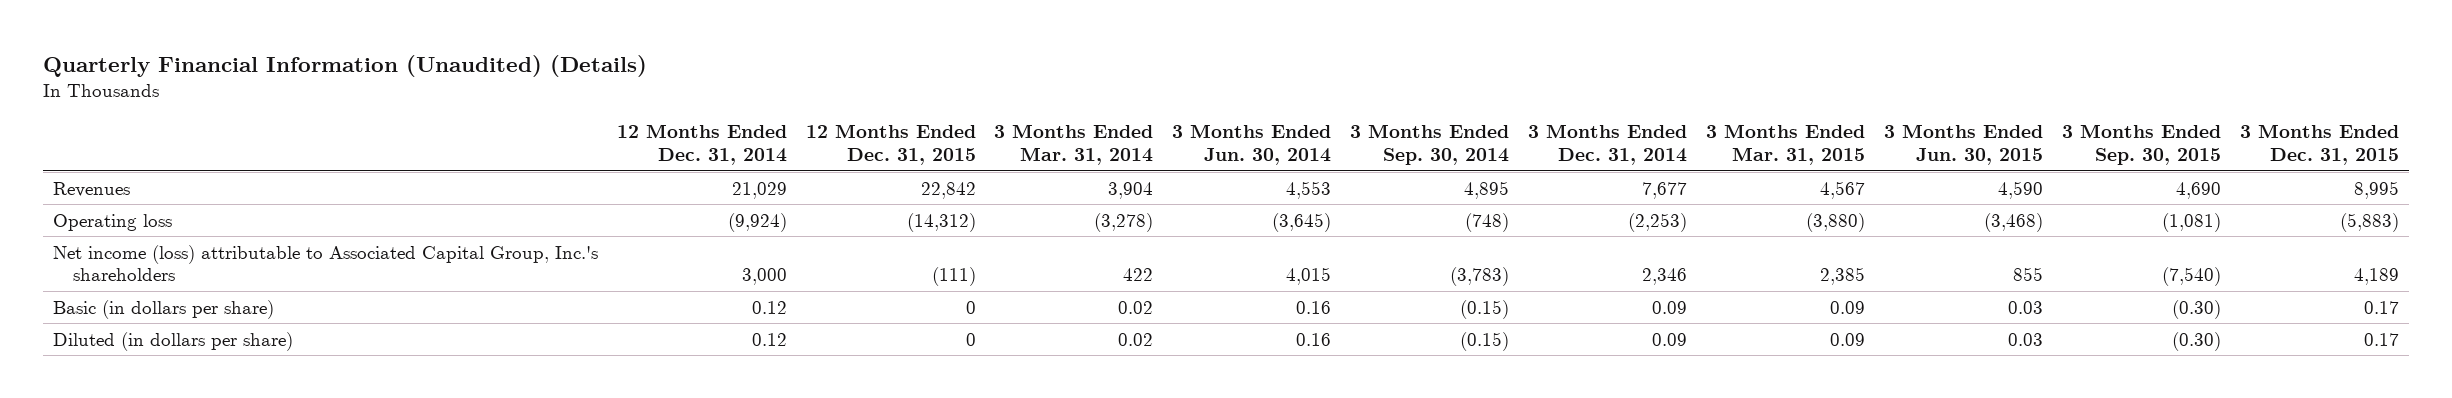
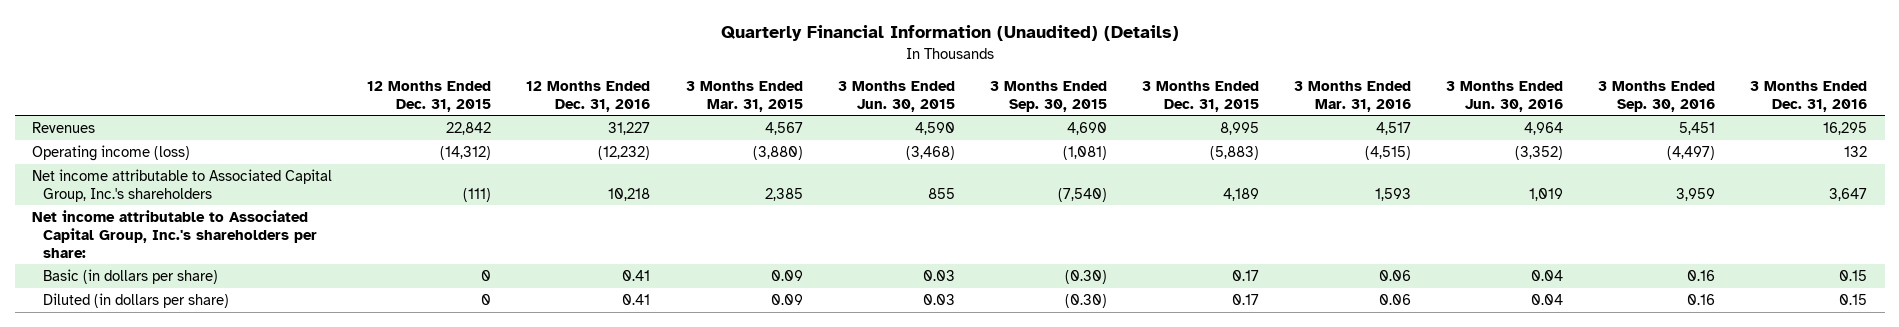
- | 12 Months Ended Dec. 31, 2014 | 12 Months Ended Dec. 31, 2015 | 3 Months Ended Mar. 31, 2014 | 3 Months Ended Jun. 30, 2014 | 3 Months Ended Sep. 30, 2014 | 3 Months Ended Dec. 31, 2014 | 3 Months Ended Mar. 31, 2015 | 3 Months Ended Jun. 30, 2015 | 3 Months Ended Sep. 30, 2015 | 3 Months Ended Dec. 31, 2015
+ | 12 Months Ended Dec. 31, 2015 | 12 Months Ended Dec. 31, 2016 | 3 Months Ended Mar. 31, 2015 | 3 Months Ended Jun. 30, 2015 | 3 Months Ended Sep. 30, 2015 | 3 Months Ended Dec. 31, 2015 | 3 Months Ended Mar. 31, 2016 | 3 Months Ended Jun. 30, 2016 | 3 Months Ended Sep. 30, 2016 | 3 Months Ended Dec. 31, 2016
- Operating loss | (9,924) | (14,312) | (3,278) | (3,645) | (748) | (2,253) | (3,880) | (3,468) | (1,081) | (5,883)
- Net income (loss) attributable to Associated Capital Group, Inc.'s shareholders | 3,000 | (111) | 422 | 4,015 | (3,783) | 2,346 | 2,385 | 855 | (7,540) | 4,189
+ Operating income (loss) | (14,312) | (12,232) | (3,880) | (3,468) | (1,081) | (5,883) | (4,515) | (3,352) | (4,497) | 132
+ Net income attributable to Associated Capital Group, Inc.'s shareholders | (111) | 10,218 | 2,385 | 855 | (7,540) | 4,189 | 1,593 | 1,019 | 3,959 | 3,647
+ Net income attributable to Associated Capital Group, Inc.'s shareholders per share:

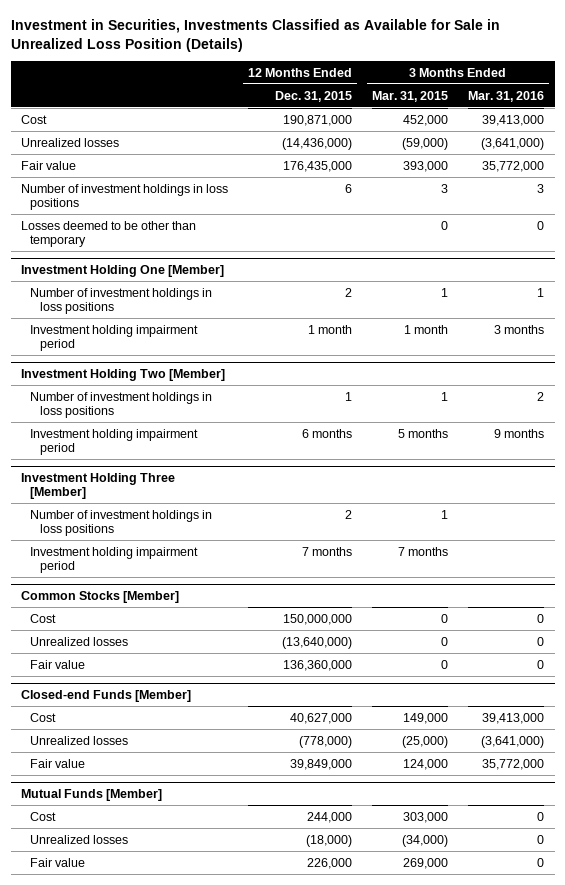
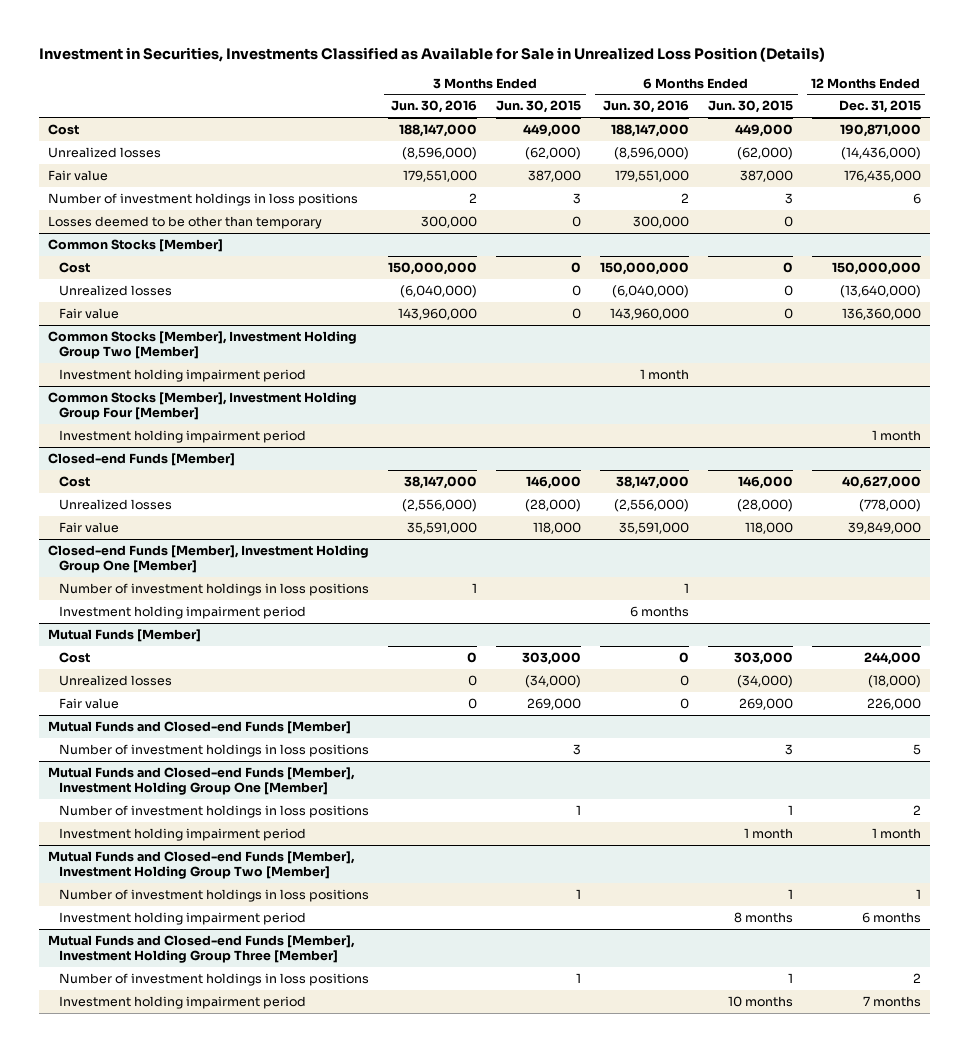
- | 12 Months Ended Dec. 31, 2015 | 3 Months Ended Mar. 31, 2015 | 3 Months Ended Mar. 31, 2016
+ | 3 Months Ended Jun. 30, 2016 | 3 Months Ended Jun. 30, 2015 | 6 Months Ended Jun. 30, 2016 | 6 Months Ended Jun. 30, 2015 | 12 Months Ended Dec. 31, 2015
- Investment Holding One [Member]
- Number of investment holdings in loss positions | 2 | 1 | 1
- Investment holding impairment period | 1 month | 1 month | 3 months
- Investment Holding Two [Member]
- Number of investment holdings in loss positions | 1 | 1 | 2
- Investment holding impairment period | 6 months | 5 months | 9 months
- Investment Holding Three [Member]
- Number of investment holdings in loss positions | 2 | 1 |
- Investment holding impairment period | 7 months | 7 months |
+ Common Stocks [Member], Investment Holding Group Two [Member]
+ Investment holding impairment period | | | 1 month | |
+ Common Stocks [Member], Investment Holding Group Four [Member]
+ Investment holding impairment period | | | | | 1 month
+ Closed-end Funds [Member], Investment Holding Group One [Member]
+ Number of investment holdings in loss positions | 1 | | 1 | |
+ Investment holding impairment period | | | 6 months | |
+ Mutual Funds and Closed-end Funds [Member]
+ Number of investment holdings in loss positions | | 3 | | 3 | 5
+ Mutual Funds and Closed-end Funds [Member], Investment Holding Group One [Member]
+ Number of investment holdings in loss positions | | 1 | | 1 | 2
+ Investment holding impairment period | | | | 1 month | 1 month
+ Mutual Funds and Closed-end Funds [Member], Investment Holding Group Two [Member]
+ Number of investment holdings in loss positions | | 1 | | 1 | 1
+ Investment holding impairment period | | | | 8 months | 6 months
+ Mutual Funds and Closed-end Funds [Member], Investment Holding Group Three [Member]
+ Number of investment holdings in loss positions | | 1 | | 1 | 2
+ Investment holding impairment period | | | | 10 months | 7 months

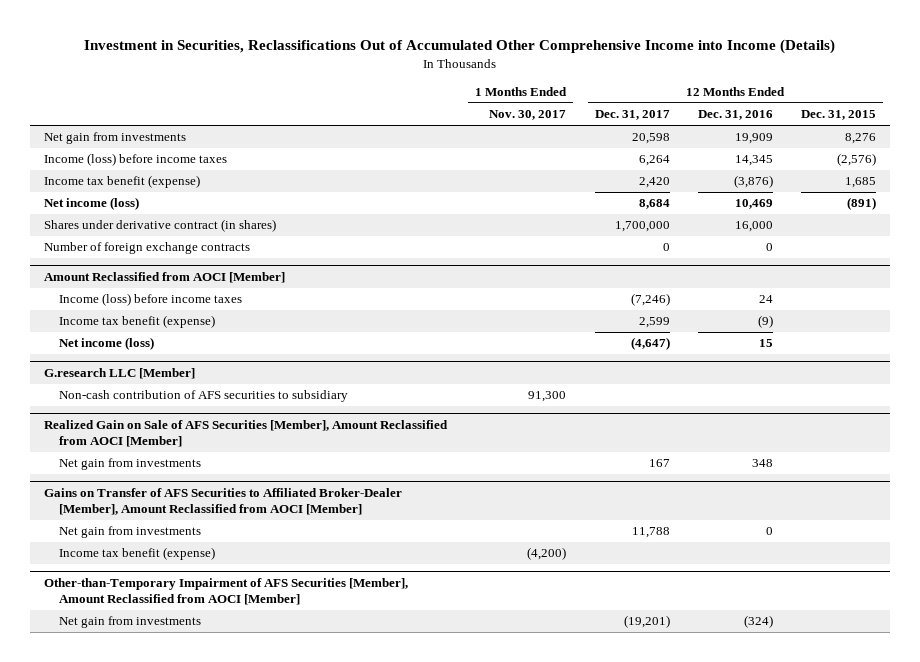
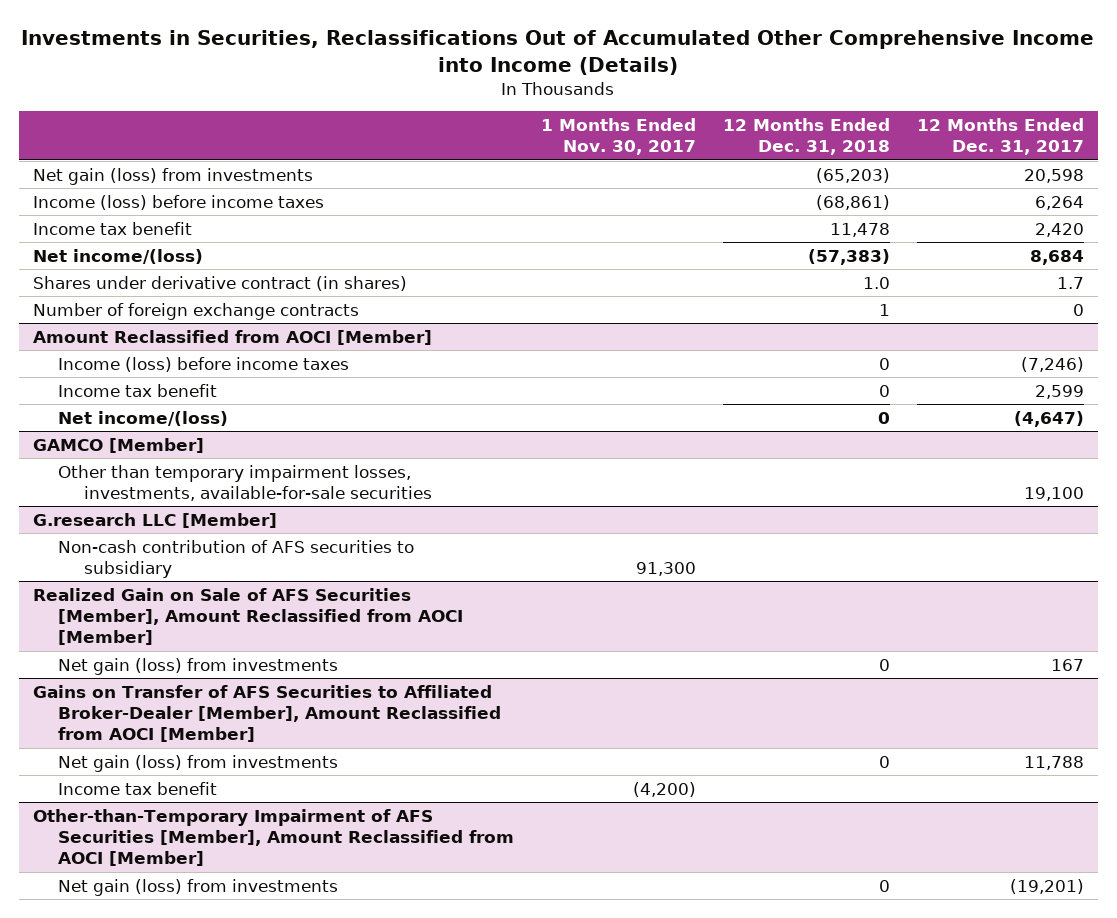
- Investment in Securities, Reclassifications Out of Accumulated Other Comprehensive Income into Income (Details)
+ Investments in Securities, Reclassifications Out of Accumulated Other Comprehensive Income into Income (Details)
- | 1 Months Ended Nov. 30, 2017 | 12 Months Ended Dec. 31, 2017 | 12 Months Ended Dec. 31, 2016 | 12 Months Ended Dec. 31, 2015
+ | 1 Months Ended Nov. 30, 2017 | 12 Months Ended Dec. 31, 2018 | 12 Months Ended Dec. 31, 2017
- Net gain from investments | | 20,598 | 19,909 | 8,276
+ Net gain (loss) from investments | | (65,203) | 20,598
- Income tax benefit (expense) | | 2,420 | (3,876) | 1,685
- Net income (loss) | | 8,684 | 10,469 | (891)
- Shares under derivative contract (in shares) | | 1,700,000 | 16,000 |
+ Income tax benefit | | 11,478 | 2,420
+ Net income/(loss) | | (57,383) | 8,684
+ Shares under derivative contract (in shares) | | 1.0 | 1.7
@ Amount Reclassified from AOCI [Member]
- Income tax benefit (expense) | | 2,599 | (9) |
- Net income (loss) | | (4,647) | 15 |
+ Income tax benefit | | 0 | 2,599
+ Net income/(loss) | | 0 | (4,647)
+ GAMCO [Member]
+ Other than temporary impairment losses, investments, available-for-sale securities | | | 19,100
@ Realized Gain on Sale of AFS Securities [Member], Amount Reclassified from AOCI [Member]
- Net gain from investments | | 167 | 348 |
+ Net gain (loss) from investments | | 0 | 167
@ Gains on Transfer of AFS Securities to Affiliated Broker-Dealer [Member], Amount Reclassified from AOCI [Member]
- Net gain from investments | | 11,788 | 0 |
- Income tax benefit (expense) | (4,200) | | |
+ Net gain (loss) from investments | | 0 | 11,788
+ Income tax benefit | (4,200) | |
@ Other-than-Temporary Impairment of AFS Securities [Member], Amount Reclassified from AOCI [Member]
- Net gain from investments | | (19,201) | (324) |
+ Net gain (loss) from investments | | 0 | (19,201)

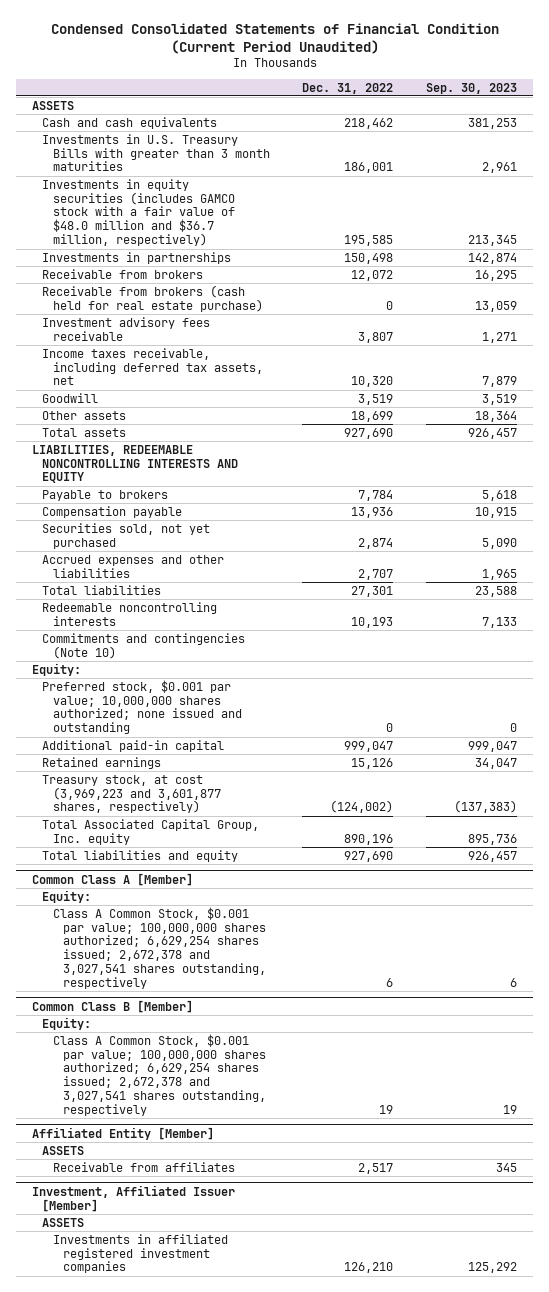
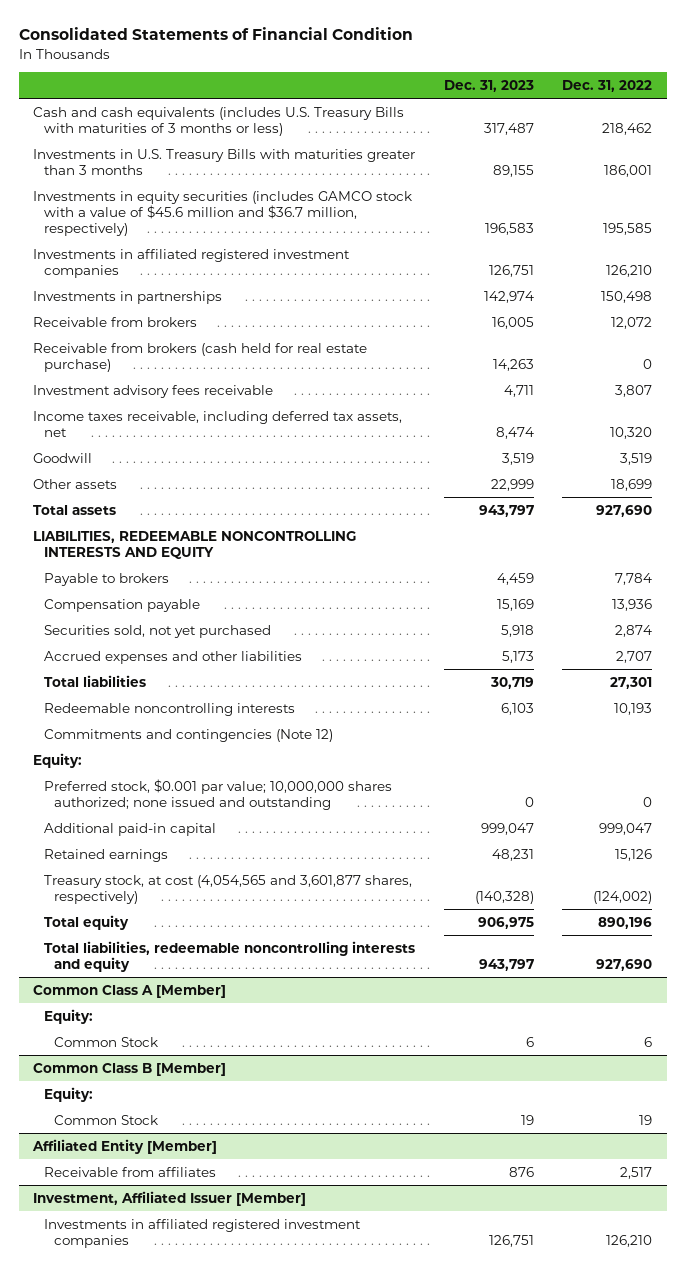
- Condensed Consolidated Statements of Financial Condition (Current Period Unaudited)
+ Consolidated Statements of Financial Condition
- | Dec. 31, 2022 | Sep. 30, 2023
+ | Dec. 31, 2023 | Dec. 31, 2022
- ASSETS
- Cash and cash equivalents | 218,462 | 381,253
- Investments in U.S. Treasury Bills with greater than 3 month maturities | 186,001 | 2,961
- Investments in equity securities (includes GAMCO stock with a fair value of $48.0 million and $36.7 million, respectively) | 195,585 | 213,345
+ Cash and cash equivalents (includes U.S. Treasury Bills with maturities of 3 months or less) | 317,487 | 218,462
+ Investments in U.S. Treasury Bills with maturities greater than 3 months | 89,155 | 186,001
+ Investments in equity securities (includes GAMCO stock with a value of $45.6 million and $36.7 million, respectively) | 196,583 | 195,585
+ Investments in affiliated registered investment companies | 126,751 | 126,210
- Commitments and contingencies (Note 10)
+ Commitments and contingencies (Note 12)
- Treasury stock, at cost (3,969,223 and 3,601,877 shares, respectively) | (124,002) | (137,383)
- Total Associated Capital Group, Inc. equity | 890,196 | 895,736
- Total liabilities and equity | 927,690 | 926,457
+ Treasury stock, at cost (4,054,565 and 3,601,877 shares, respectively) | (140,328) | (124,002)
+ Total equity | 906,975 | 890,196
+ Total liabilities, redeemable noncontrolling interests and equity | 943,797 | 927,690
@ Common Class A [Member]
- Class A Common Stock, $0.001 par value; 100,000,000 shares authorized; 6,629,254 shares issued; 2,672,378 and 3,027,541 shares outstanding, respectively | 6 | 6
+ Common Stock | 6 | 6
@ Common Class B [Member]
- Class A Common Stock, $0.001 par value; 100,000,000 shares authorized; 6,629,254 shares issued; 2,672,378 and 3,027,541 shares outstanding, respectively | 19 | 19
+ Common Stock | 19 | 19
@ Affiliated Entity [Member]
- ASSETS
@ Investment, Affiliated Issuer [Member]
- ASSETS

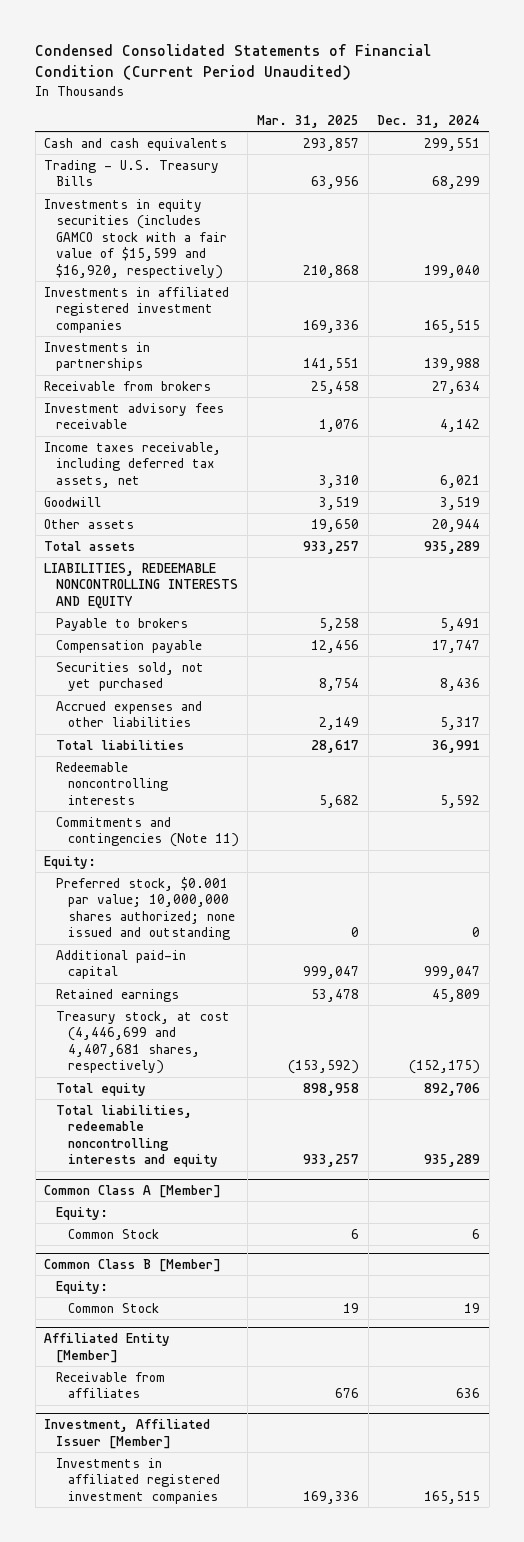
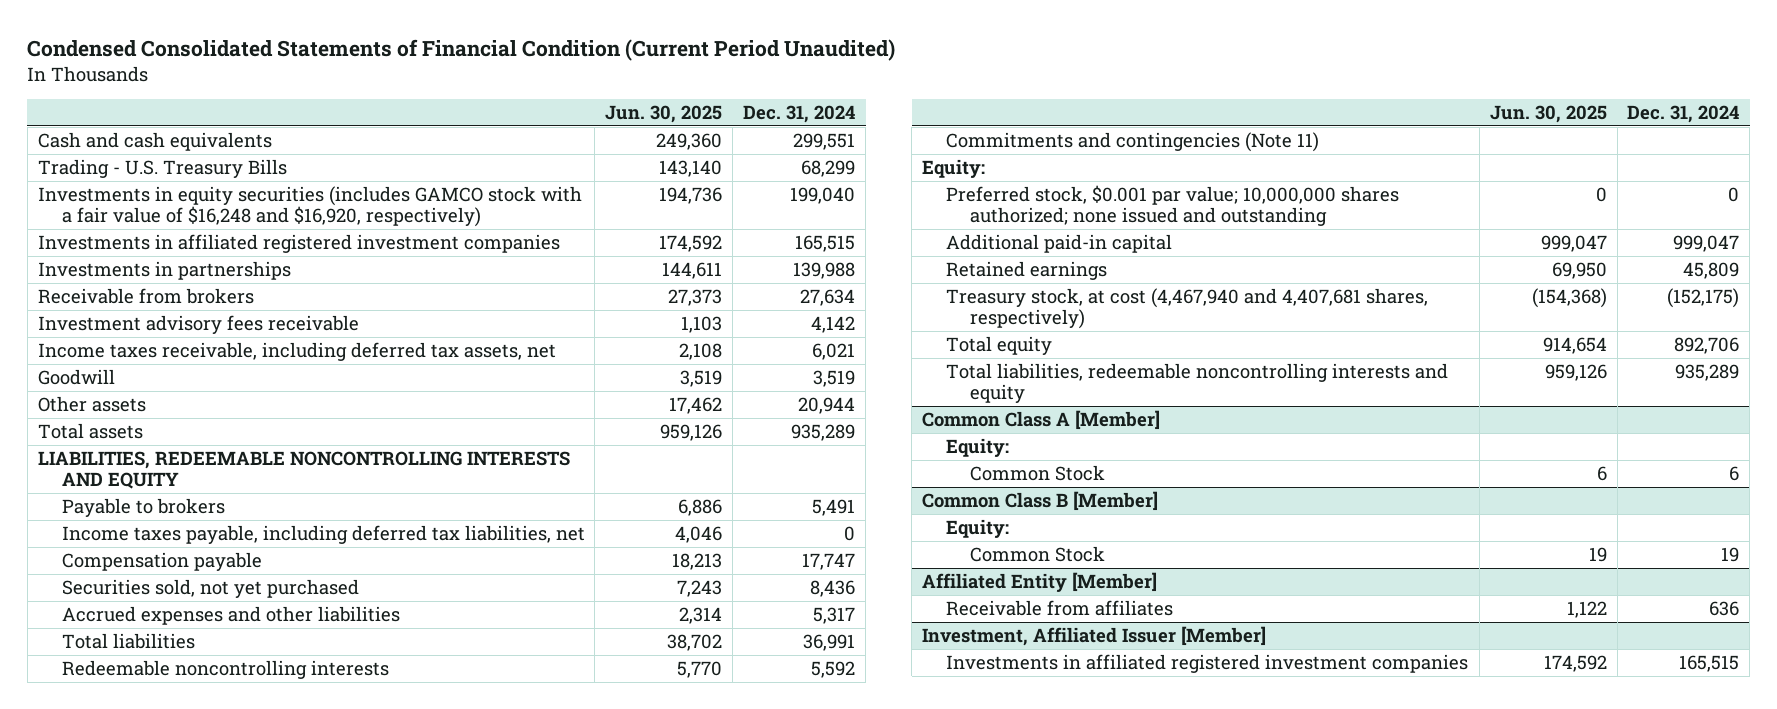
- | Mar. 31, 2025 | Dec. 31, 2024
+ | Jun. 30, 2025 | Dec. 31, 2024
- Investments in equity securities (includes GAMCO stock with a fair value of $15,599 and $16,920, respectively) | 210,868 | 199,040
+ Investments in equity securities (includes GAMCO stock with a fair value of $16,248 and $16,920, respectively) | 194,736 | 199,040
+ Income taxes payable, including deferred tax liabilities, net | 4,046 | 0
- Treasury stock, at cost (4,446,699 and 4,407,681 shares, respectively) | (153,592) | (152,175)
+ Treasury stock, at cost (4,467,940 and 4,407,681 shares, respectively) | (154,368) | (152,175)

